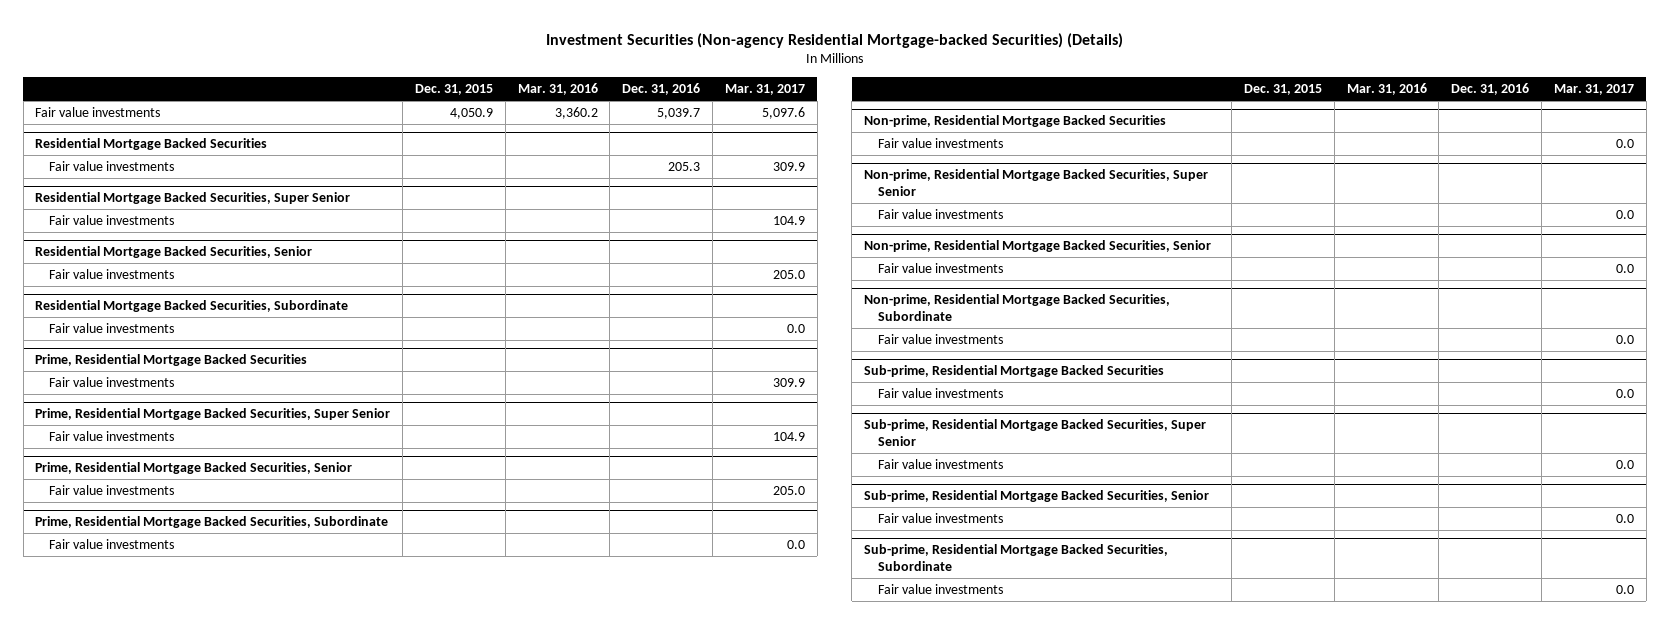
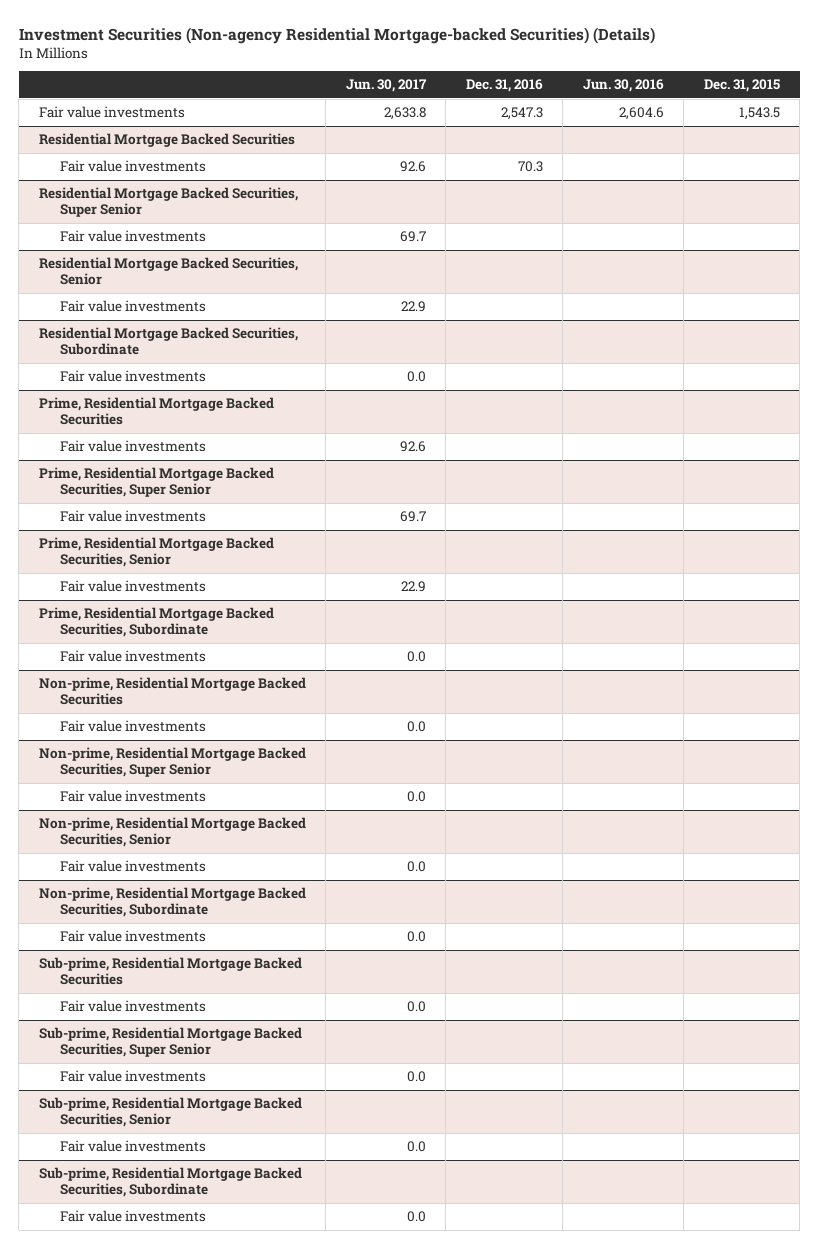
- | Dec. 31, 2015 | Mar. 31, 2016 | Dec. 31, 2016 | Mar. 31, 2017
+ | Jun. 30, 2017 | Dec. 31, 2016 | Jun. 30, 2016 | Dec. 31, 2015
- Fair value investments | 4,050.9 | 3,360.2 | 5,039.7 | 5,097.6
+ Fair value investments | 2,633.8 | 2,547.3 | 2,604.6 | 1,543.5
@ Residential Mortgage Backed Securities
- Fair value investments | | | 205.3 | 309.9
+ Fair value investments | 92.6 | 70.3 | |

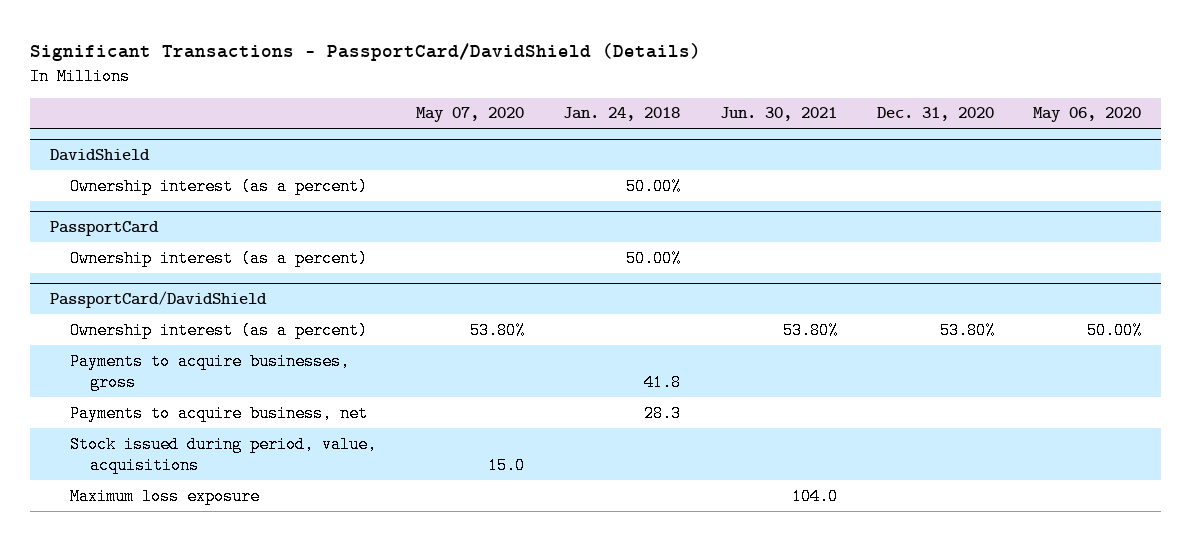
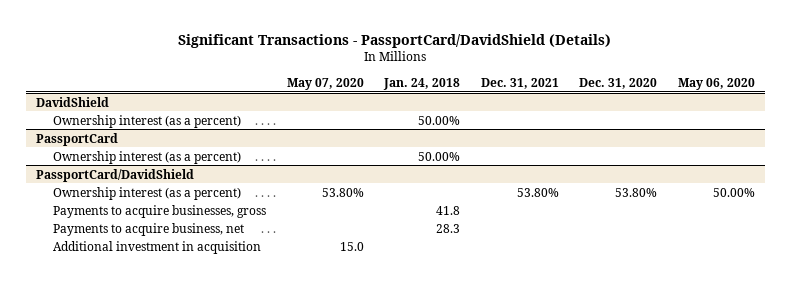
- | May 07, 2020 | Jan. 24, 2018 | Jun. 30, 2021 | Dec. 31, 2020 | May 06, 2020
+ | May 07, 2020 | Jan. 24, 2018 | Dec. 31, 2021 | Dec. 31, 2020 | May 06, 2020
@ PassportCard/DavidShield
- Stock issued during period, value, acquisitions | 15.0 | | | |
- Maximum loss exposure | | | 104.0 | |
+ Additional investment in acquisition | 15.0 | | | |

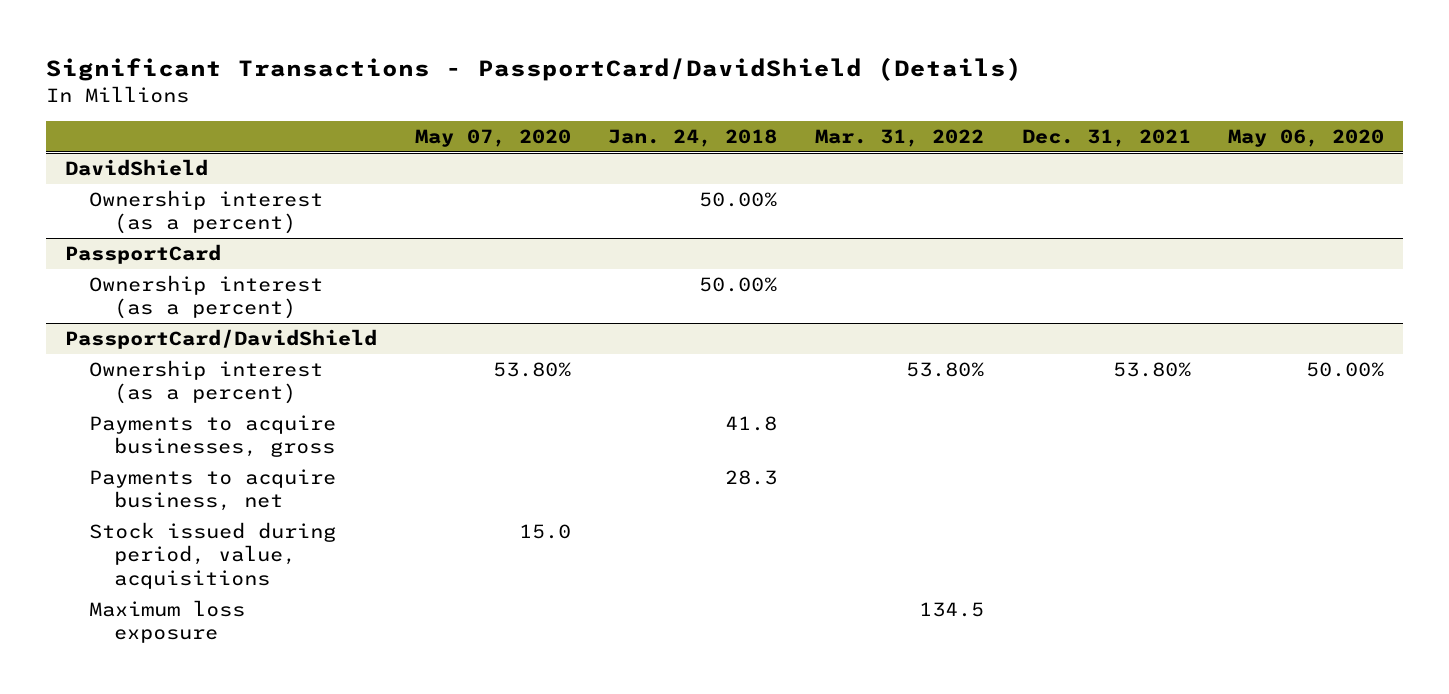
- | May 07, 2020 | Jan. 24, 2018 | Dec. 31, 2021 | Dec. 31, 2020 | May 06, 2020
+ | May 07, 2020 | Jan. 24, 2018 | Mar. 31, 2022 | Dec. 31, 2021 | May 06, 2020
@ PassportCard/DavidShield
- Additional investment in acquisition | 15.0 | | | |
+ Stock issued during period, value, acquisitions | 15.0 | | | |
+ Maximum loss exposure | | | 134.5 | |

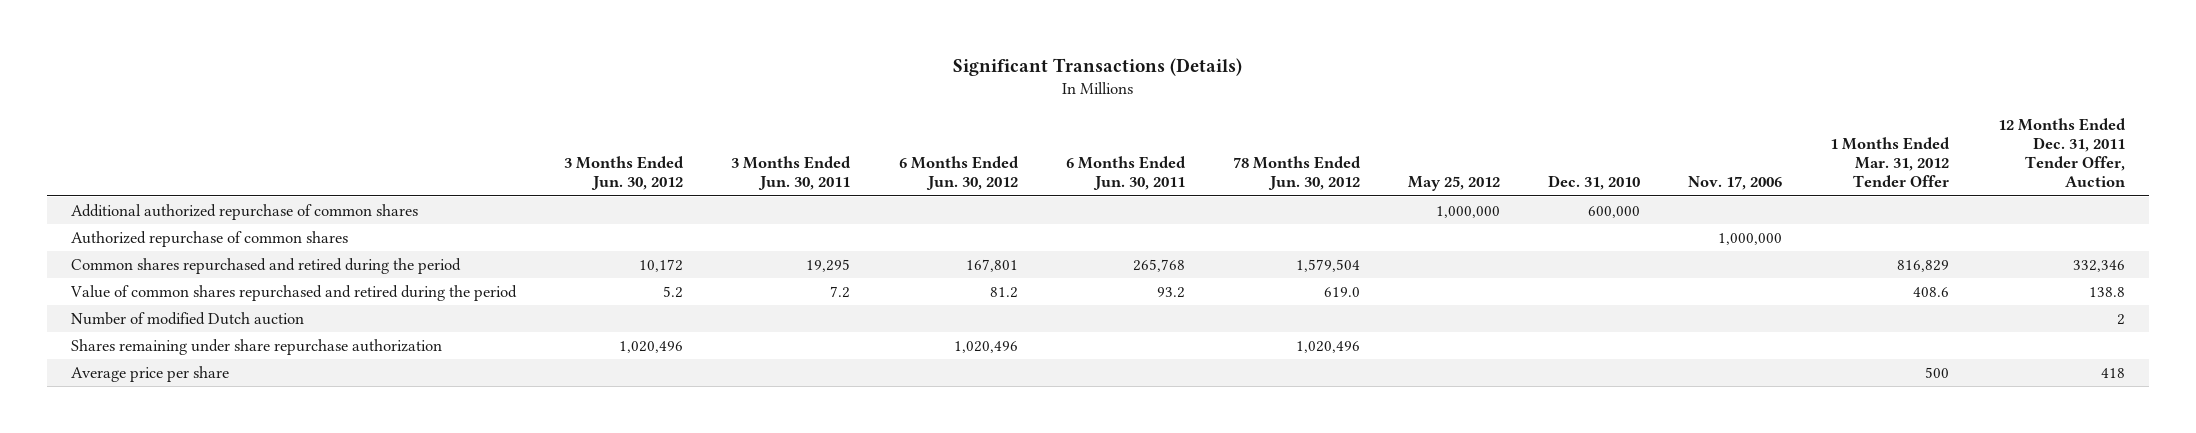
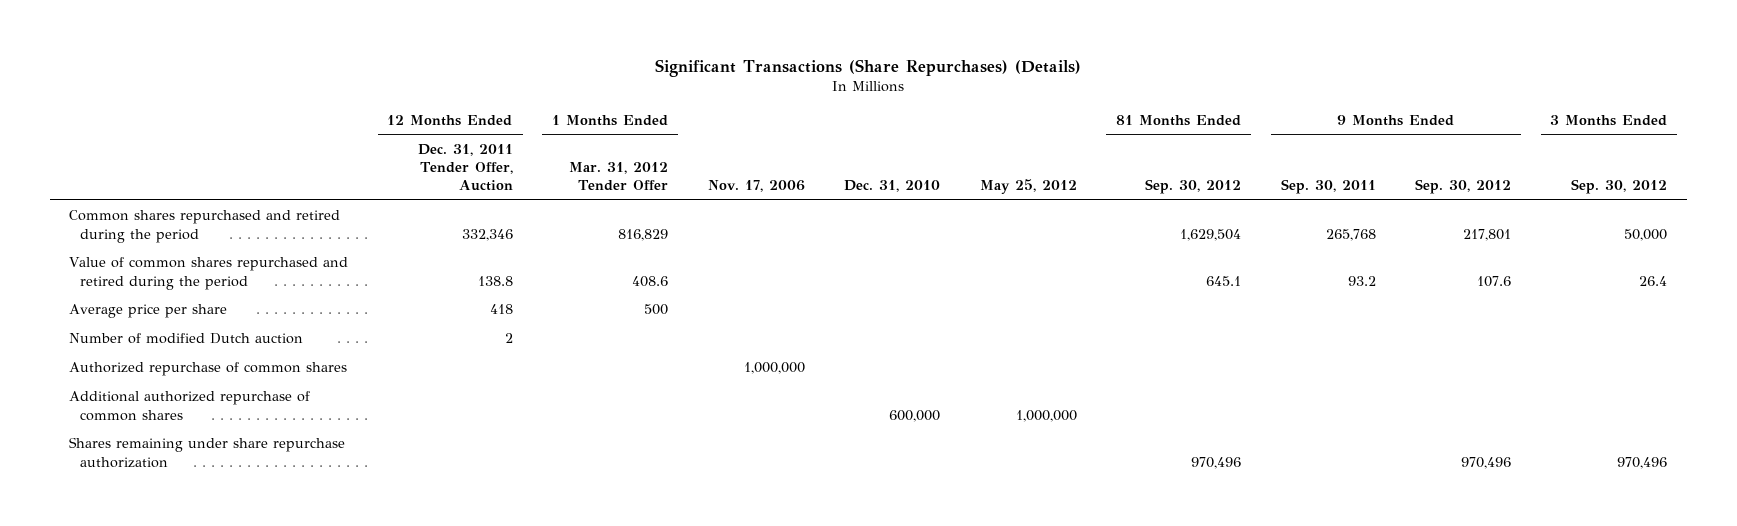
- Significant Transactions (Details)
+ Significant Transactions (Share Repurchases) (Details)
- | 3 Months Ended Jun. 30, 2012 | 3 Months Ended Jun. 30, 2011 | 6 Months Ended Jun. 30, 2012 | 6 Months Ended Jun. 30, 2011 | 78 Months Ended Jun. 30, 2012 | May 25, 2012 | Dec. 31, 2010 | Nov. 17, 2006 | 1 Months Ended Mar. 31, 2012 Tender Offer | 12 Months Ended Dec. 31, 2011 Tender Offer, Auction
+ | 12 Months Ended Dec. 31, 2011 Tender Offer, Auction | 1 Months Ended Mar. 31, 2012 Tender Offer | Nov. 17, 2006 | Dec. 31, 2010 | May 25, 2012 | 81 Months Ended Sep. 30, 2012 | 9 Months Ended Sep. 30, 2011 | 9 Months Ended Sep. 30, 2012 | 3 Months Ended Sep. 30, 2012
moved up: Average price per share | 418 | 500 | | | | | | |
moved down: Authorized repurchase of common shares | | | 1,000,000 | | | | | |
moved down: Additional authorized repurchase of common shares | | | | 600,000 | 1,000,000 | | | |

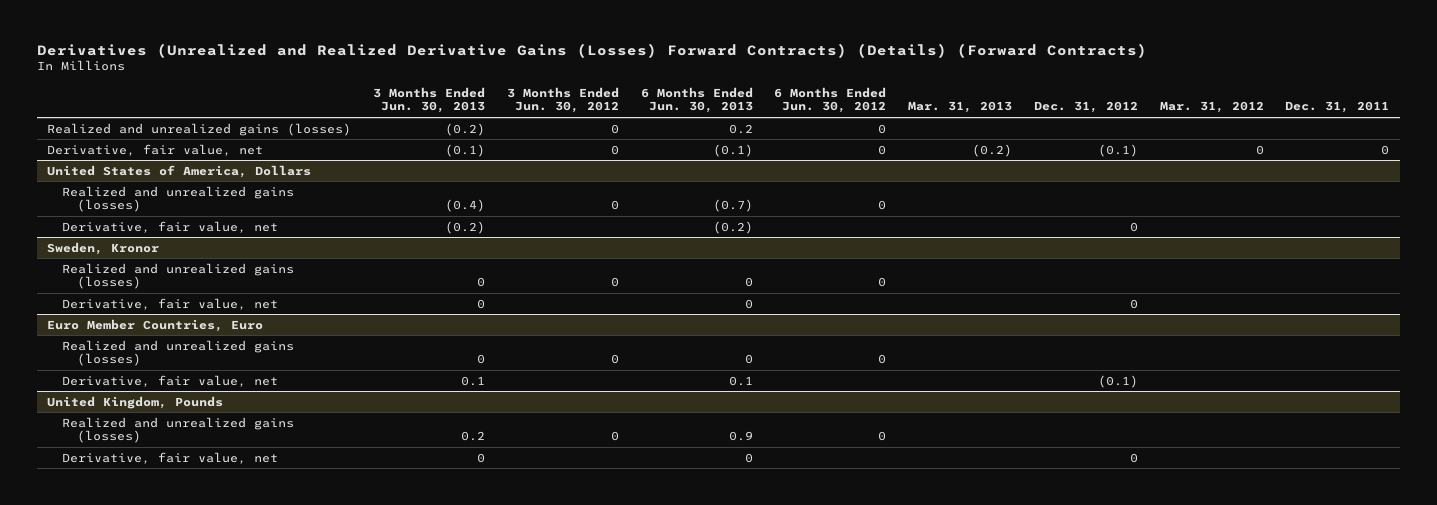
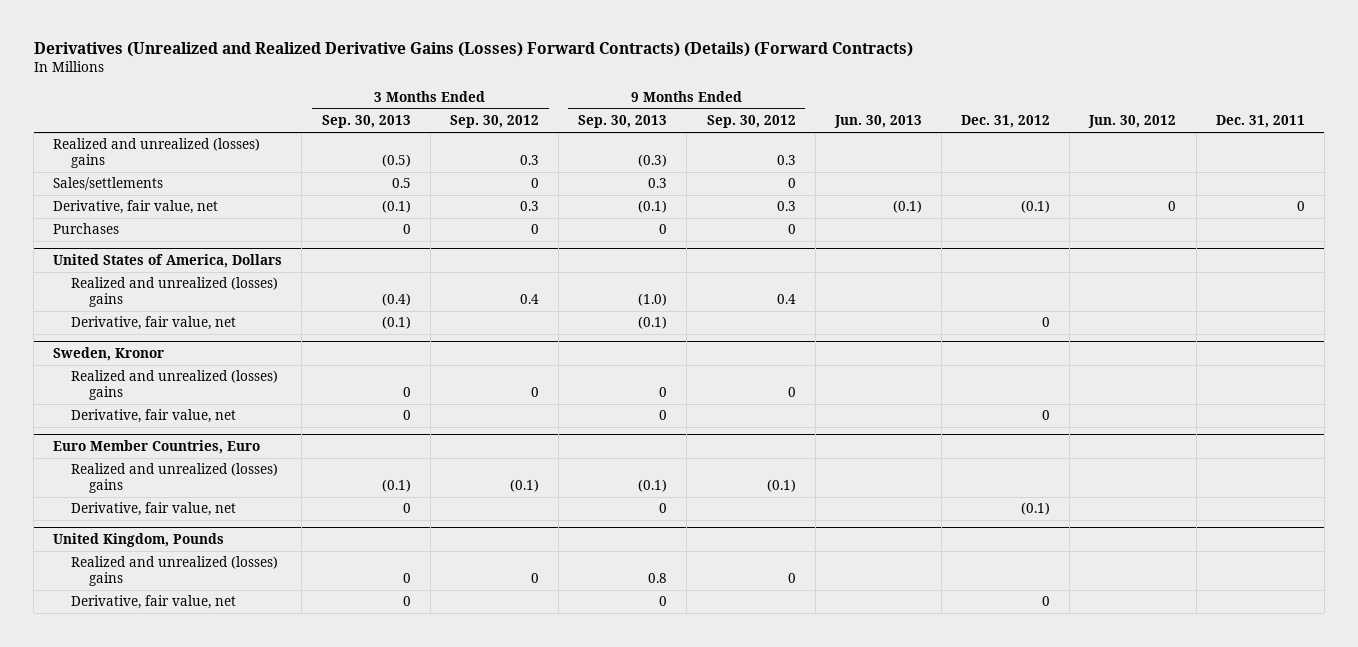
- | 3 Months Ended Jun. 30, 2013 | 3 Months Ended Jun. 30, 2012 | 6 Months Ended Jun. 30, 2013 | 6 Months Ended Jun. 30, 2012 | Mar. 31, 2013 | Dec. 31, 2012 | Mar. 31, 2012 | Dec. 31, 2011
+ | 3 Months Ended Sep. 30, 2013 | 3 Months Ended Sep. 30, 2012 | 9 Months Ended Sep. 30, 2013 | 9 Months Ended Sep. 30, 2012 | Jun. 30, 2013 | Dec. 31, 2012 | Jun. 30, 2012 | Dec. 31, 2011
- Realized and unrealized gains (losses) | (0.2) | 0 | 0.2 | 0 | | | |
+ Realized and unrealized (losses) gains | (0.5) | 0.3 | (0.3) | 0.3 | | | |
+ Sales/settlements | 0.5 | 0 | 0.3 | 0 | | | |
+ Purchases | 0 | 0 | 0 | 0 | | | |
@ United States of America, Dollars
- Realized and unrealized gains (losses) | (0.4) | 0 | (0.7) | 0 | | | |
+ Realized and unrealized (losses) gains | (0.4) | 0.4 | (1.0) | 0.4 | | | |
@ Sweden, Kronor
- Realized and unrealized gains (losses) | 0 | 0 | 0 | 0 | | | |
+ Realized and unrealized (losses) gains | 0 | 0 | 0 | 0 | | | |
@ Euro Member Countries, Euro
- Realized and unrealized gains (losses) | 0 | 0 | 0 | 0 | | | |
+ Realized and unrealized (losses) gains | (0.1) | (0.1) | (0.1) | (0.1) | | | |
@ United Kingdom, Pounds
- Realized and unrealized gains (losses) | 0.2 | 0 | 0.9 | 0 | | | |
+ Realized and unrealized (losses) gains | 0 | 0 | 0.8 | 0 | | | |

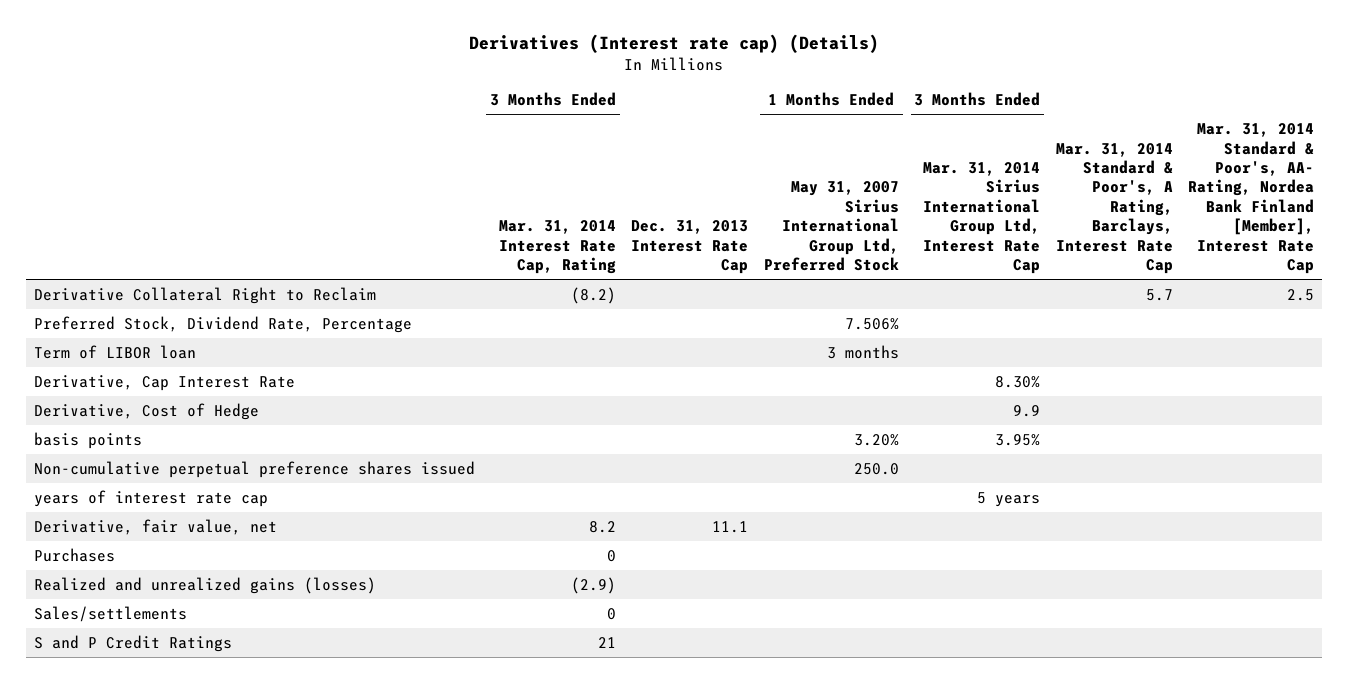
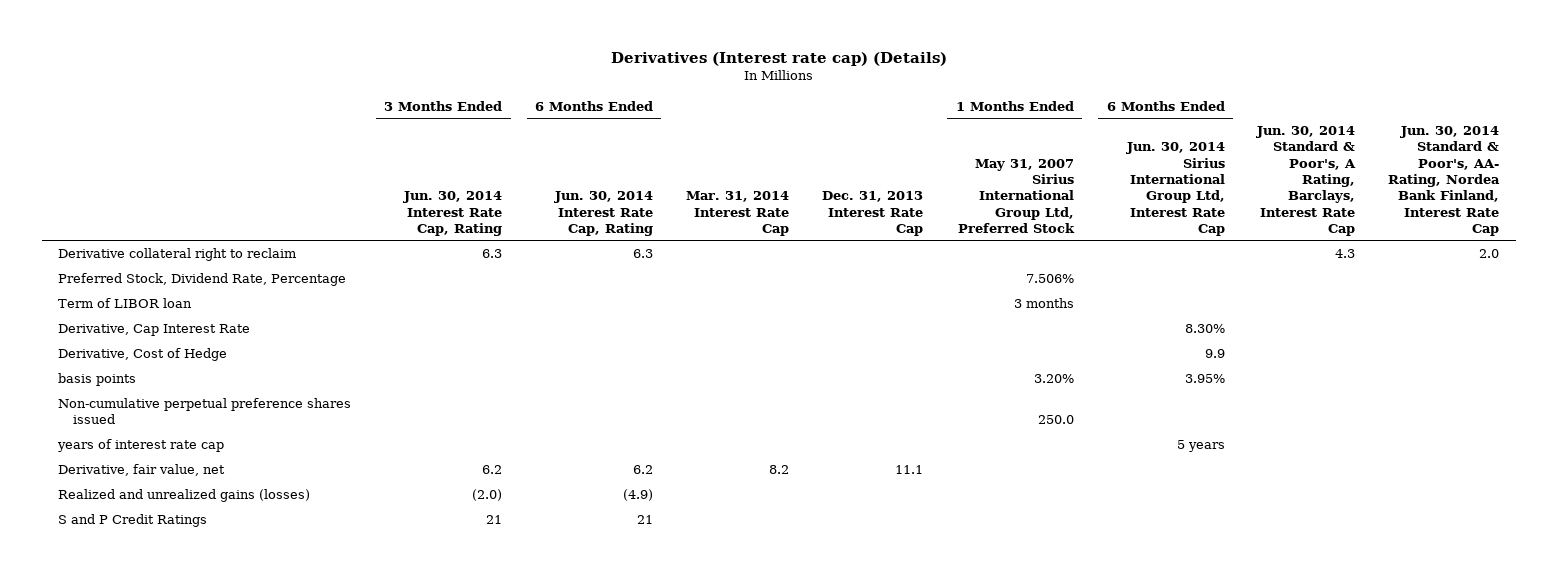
- | 3 Months Ended Mar. 31, 2014 Interest Rate Cap, Rating | Dec. 31, 2013 Interest Rate Cap | 1 Months Ended May 31, 2007 Sirius International Group Ltd, Preferred Stock | 3 Months Ended Mar. 31, 2014 Sirius International Group Ltd, Interest Rate Cap | Mar. 31, 2014 Standard & Poor's, A Rating, Barclays, Interest Rate Cap | Mar. 31, 2014 Standard & Poor's, AA- Rating, Nordea Bank Finland [Member], Interest Rate Cap
+ | 3 Months Ended Jun. 30, 2014 Interest Rate Cap, Rating | 6 Months Ended Jun. 30, 2014 Interest Rate Cap, Rating | Mar. 31, 2014 Interest Rate Cap | Dec. 31, 2013 Interest Rate Cap | 1 Months Ended May 31, 2007 Sirius International Group Ltd, Preferred Stock | 6 Months Ended Jun. 30, 2014 Sirius International Group Ltd, Interest Rate Cap | Jun. 30, 2014 Standard & Poor's, A Rating, Barclays, Interest Rate Cap | Jun. 30, 2014 Standard & Poor's, AA- Rating, Nordea Bank Finland, Interest Rate Cap
- Derivative Collateral Right to Reclaim | (8.2) | | | | 5.7 | 2.5
+ Derivative collateral right to reclaim | 6.3 | 6.3 | | | | | 4.3 | 2.0
- Purchases | 0 | | | | |
- Sales/settlements | 0 | | | | |

